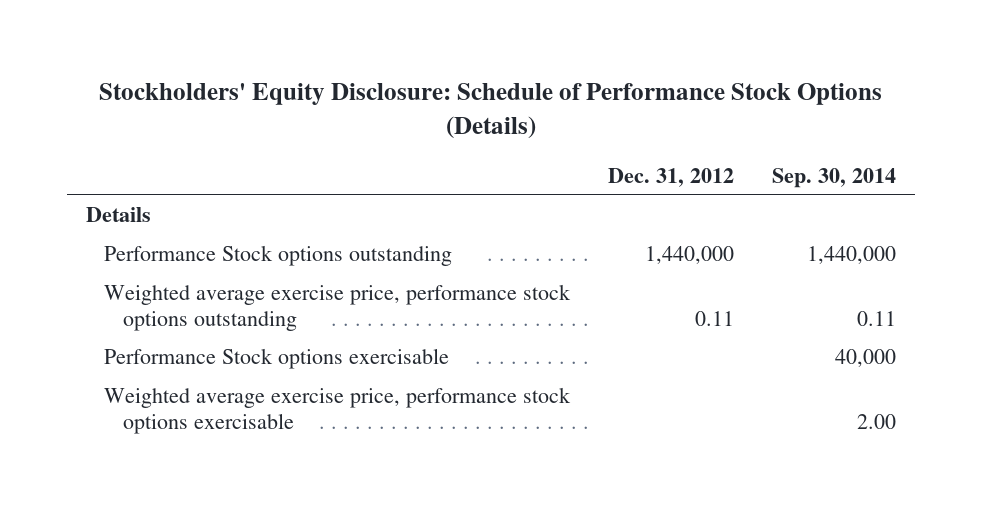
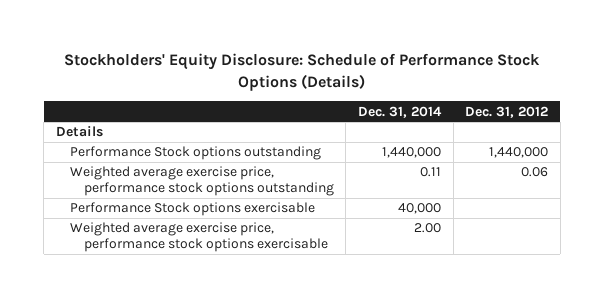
- | Dec. 31, 2012 | Sep. 30, 2014
+ | Dec. 31, 2014 | Dec. 31, 2012
- Weighted average exercise price, performance stock options outstanding | 0.11 | 0.11
+ Weighted average exercise price, performance stock options outstanding | 0.11 | 0.06

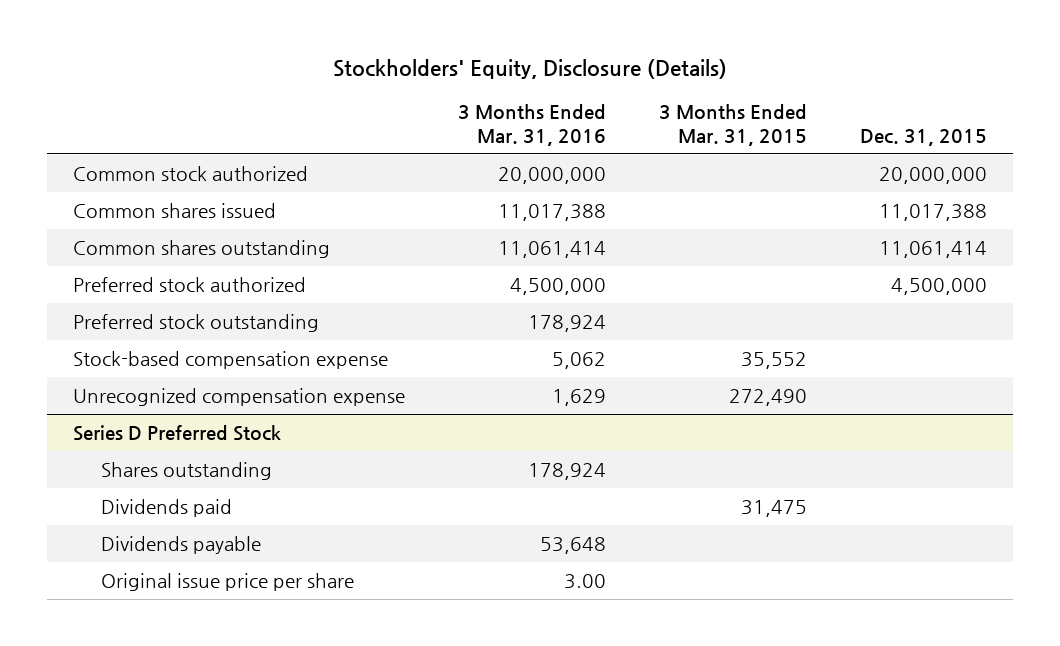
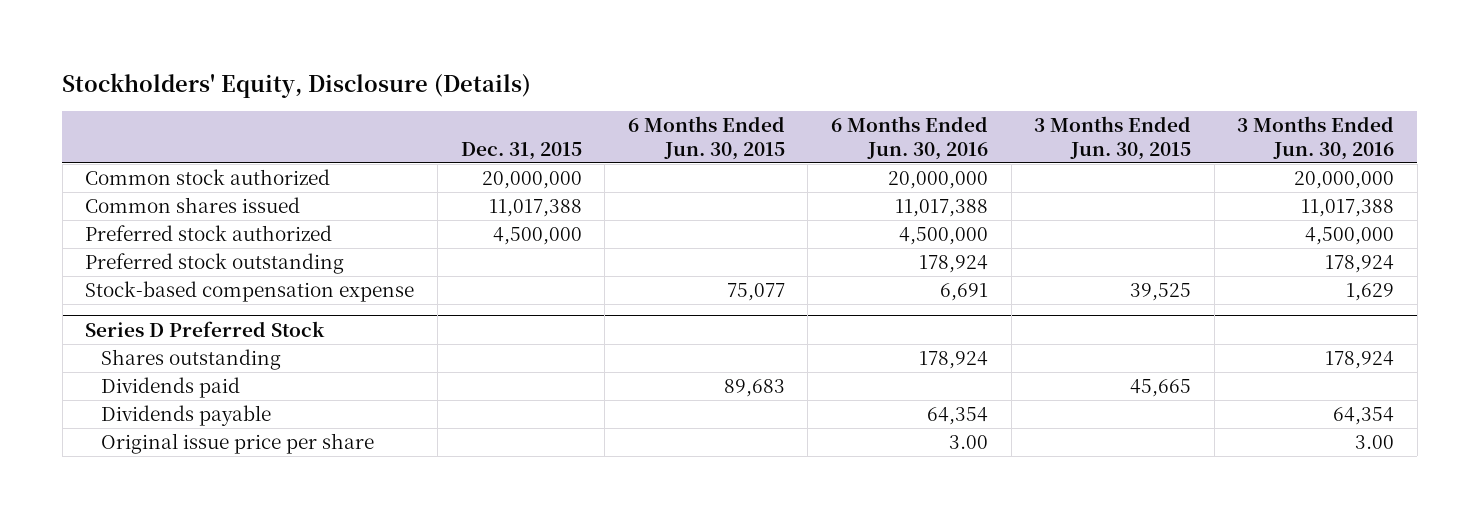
- | 3 Months Ended Mar. 31, 2016 | 3 Months Ended Mar. 31, 2015 | Dec. 31, 2015
+ | Dec. 31, 2015 | 6 Months Ended Jun. 30, 2015 | 6 Months Ended Jun. 30, 2016 | 3 Months Ended Jun. 30, 2015 | 3 Months Ended Jun. 30, 2016
- Common shares outstanding | 11,061,414 | | 11,061,414
- Unrecognized compensation expense | 1,629 | 272,490 |

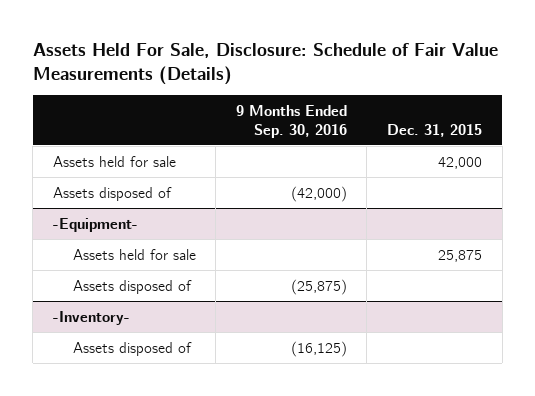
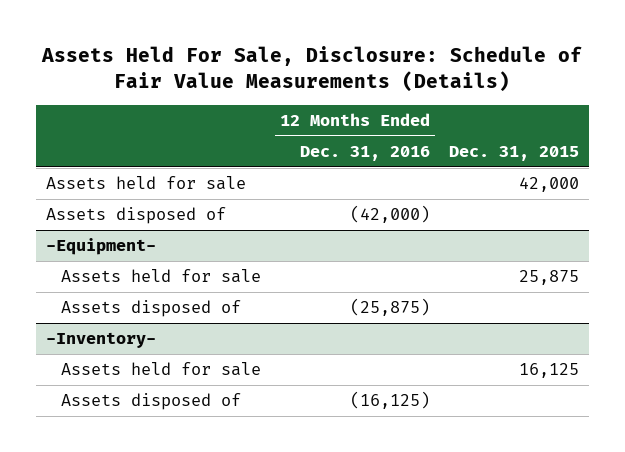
- | 9 Months Ended Sep. 30, 2016 | Dec. 31, 2015
+ | 12 Months Ended Dec. 31, 2016 | Dec. 31, 2015
@ -Inventory-
+ Assets held for sale | | 16,125

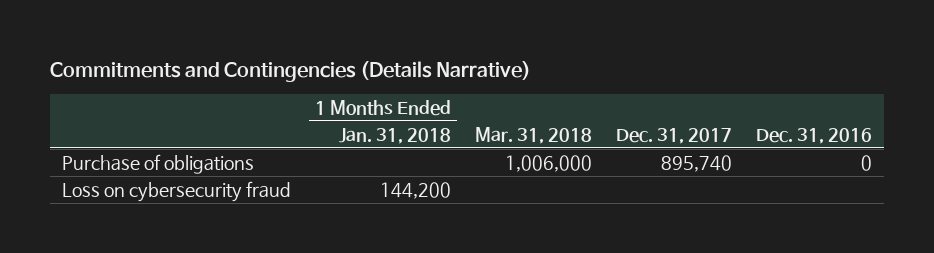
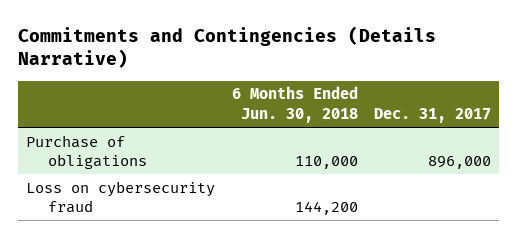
- | 1 Months Ended Jan. 31, 2018 | Mar. 31, 2018 | Dec. 31, 2017 | Dec. 31, 2016
+ | 6 Months Ended Jun. 30, 2018 | Dec. 31, 2017
- Purchase of obligations | | 1,006,000 | 895,740 | 0
+ Purchase of obligations | 110,000 | 896,000

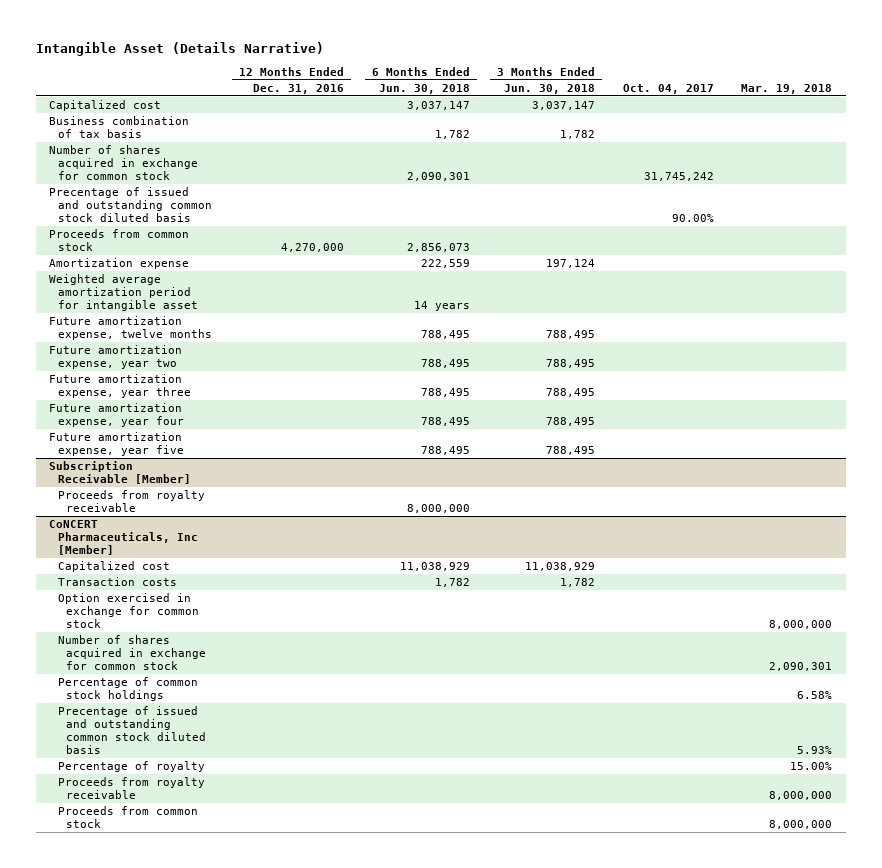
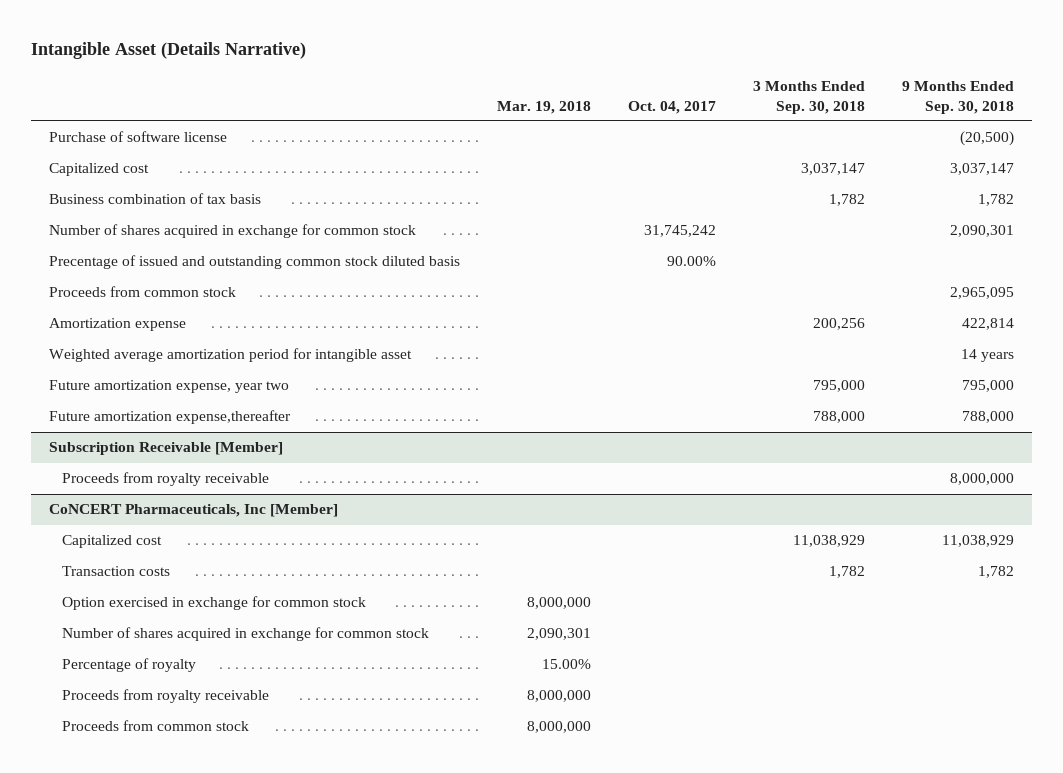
- | 12 Months Ended Dec. 31, 2016 | 6 Months Ended Jun. 30, 2018 | 3 Months Ended Jun. 30, 2018 | Oct. 04, 2017 | Mar. 19, 2018
+ | Mar. 19, 2018 | Oct. 04, 2017 | 3 Months Ended Sep. 30, 2018 | 9 Months Ended Sep. 30, 2018
+ Purchase of software license | | | | (20,500)
- Future amortization expense, twelve months | | 788,495 | 788,495 | |
- Future amortization expense, year three | | 788,495 | 788,495 | |
- Future amortization expense, year four | | 788,495 | 788,495 | |
- Future amortization expense, year five | | 788,495 | 788,495 | |
+ Future amortization expense,thereafter | | | 788,000 | 788,000
@ CoNCERT Pharmaceuticals, Inc [Member]
- Percentage of common stock holdings | | | | | 6.58%
- Precentage of issued and outstanding common stock diluted basis | | | | | 5.93%

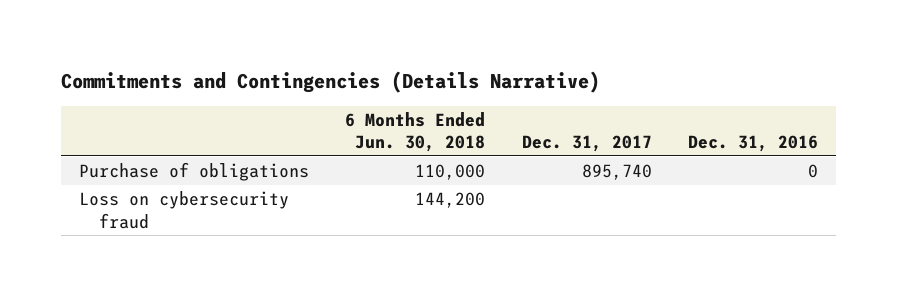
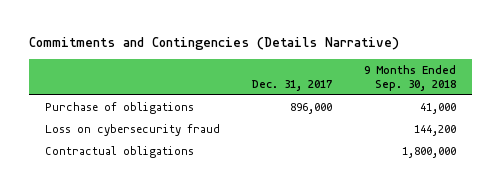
- | 6 Months Ended Jun. 30, 2018 | Dec. 31, 2017 | Dec. 31, 2016
+ | Dec. 31, 2017 | 9 Months Ended Sep. 30, 2018
- Purchase of obligations | 110,000 | 895,740 | 0
+ Purchase of obligations | 896,000 | 41,000
+ Contractual obligations | | 1,800,000

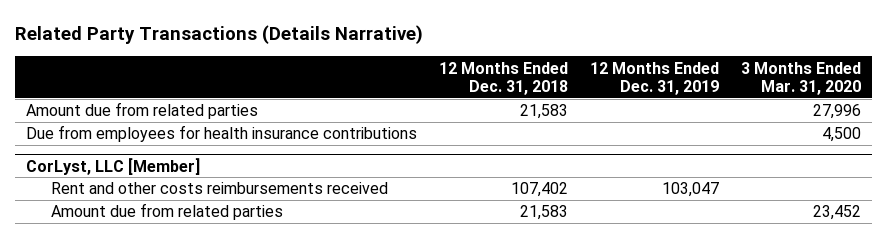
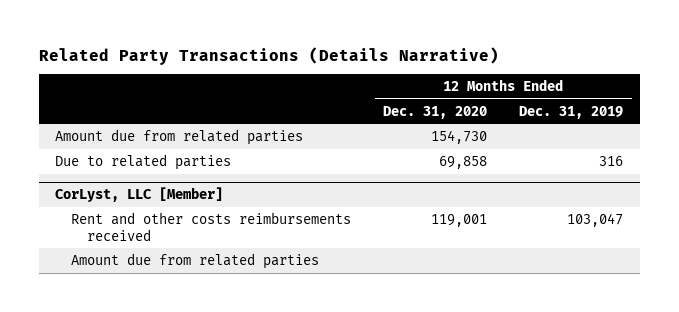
- | 12 Months Ended Dec. 31, 2018 | 12 Months Ended Dec. 31, 2019 | 3 Months Ended Mar. 31, 2020
+ | 12 Months Ended Dec. 31, 2020 | 12 Months Ended Dec. 31, 2019
- Due from employees for health insurance contributions | | | 4,500
+ Due to related parties | 69,858 | 316

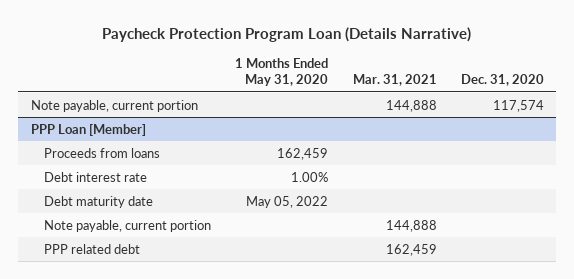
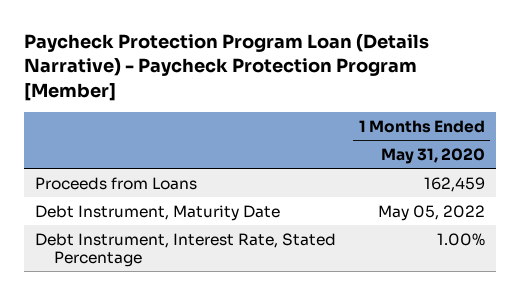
- Paycheck Protection Program Loan (Details Narrative)
+ Paycheck Protection Program Loan (Details Narrative) - Paycheck Protection Program [Member]
- | 1 Months Ended May 31, 2020 | Mar. 31, 2021 | Dec. 31, 2020
+ | 1 Months Ended May 31, 2020
- Note payable, current portion | | 144,888 | 117,574
- PPP Loan [Member]
- Proceeds from loans | 162,459 | |
- Debt interest rate | 1.00% | |
- Debt maturity date | May 05, 2022 | |
- Note payable, current portion | | 144,888 |
- PPP related debt | | 162,459 |
+ Proceeds from Loans | 162,459
+ Debt Instrument, Maturity Date | May 05, 2022
+ Debt Instrument, Interest Rate, Stated Percentage | 1.00%

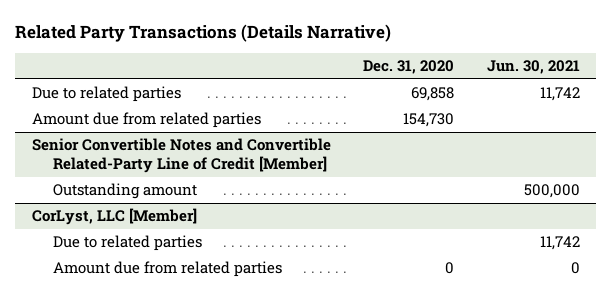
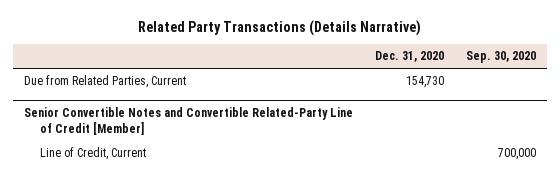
- | Dec. 31, 2020 | Jun. 30, 2021
+ | Dec. 31, 2020 | Sep. 30, 2020
- Due to related parties | 69,858 | 11,742
- Amount due from related parties | 154,730 |
+ Due from Related Parties, Current | 154,730 |
@ Senior Convertible Notes and Convertible Related-Party Line of Credit [Member]
- Outstanding amount | | 500,000
- CorLyst, LLC [Member]
- Due to related parties | | 11,742
- Amount due from related parties | 0 | 0
@ Senior Convertible Notes and Convertible Related-Party Line of Credit [Member]
+ Line of Credit, Current | | 700,000

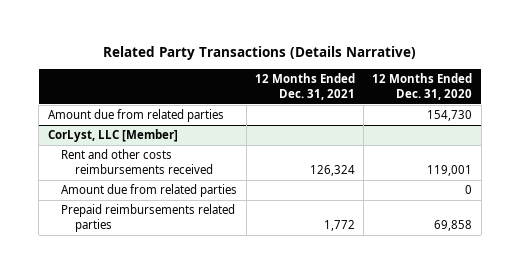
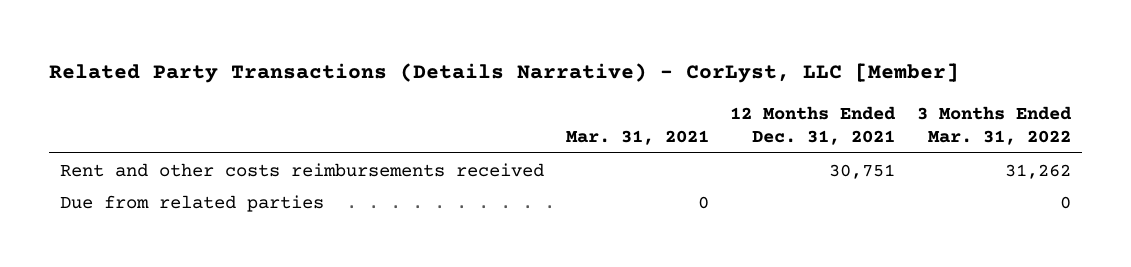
- Related Party Transactions (Details Narrative)
+ Related Party Transactions (Details Narrative) - CorLyst, LLC [Member]
- | 12 Months Ended Dec. 31, 2021 | 12 Months Ended Dec. 31, 2020
+ | Mar. 31, 2021 | 12 Months Ended Dec. 31, 2021 | 3 Months Ended Mar. 31, 2022
- Amount due from related parties | | 154,730
- CorLyst, LLC [Member]
- Rent and other costs reimbursements received | 126,324 | 119,001
- Amount due from related parties | | 0
- Prepaid reimbursements related parties | 1,772 | 69,858
+ Rent and other costs reimbursements received | | 30,751 | 31,262
+ Due from related parties | 0 | | 0

